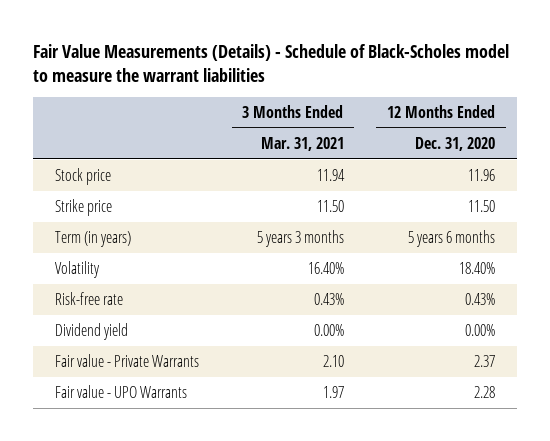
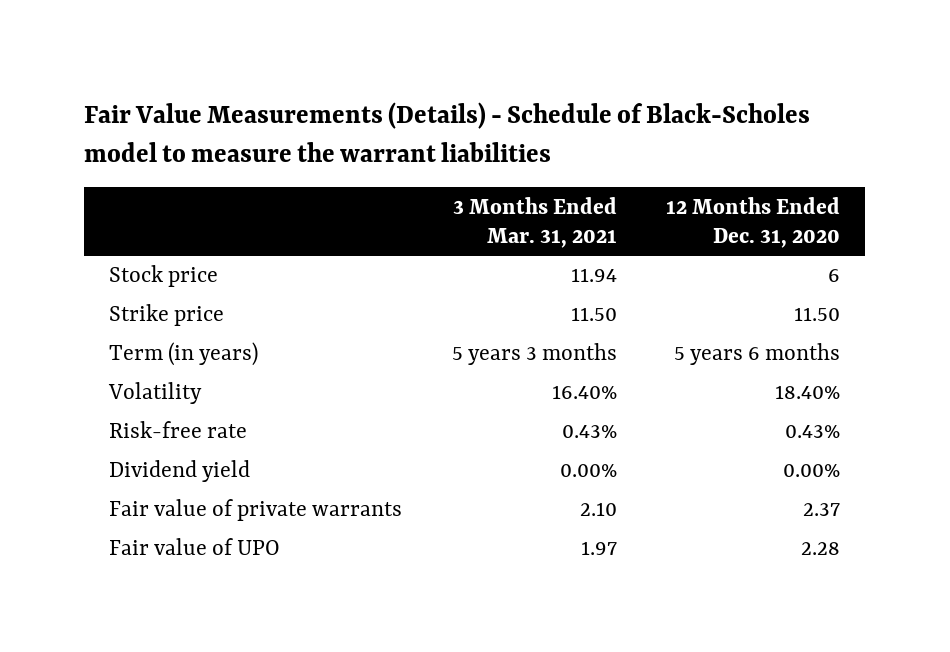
- Stock price | 11.94 | 11.96
+ Stock price | 11.94 | 6
- Fair value - Private Warrants | 2.10 | 2.37
- Fair value - UPO Warrants | 1.97 | 2.28
+ Fair value of private warrants | 2.10 | 2.37
+ Fair value of UPO | 1.97 | 2.28

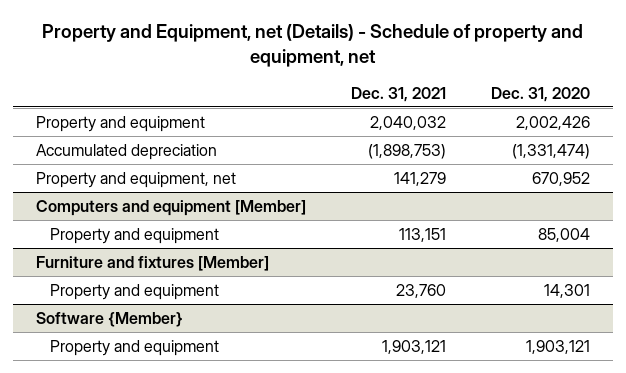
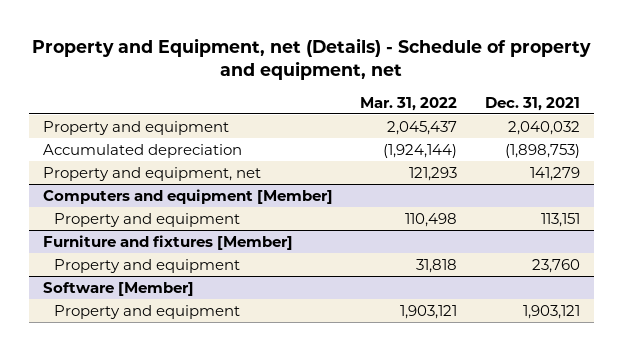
- | Dec. 31, 2021 | Dec. 31, 2020
+ | Mar. 31, 2022 | Dec. 31, 2021
- Software {Member}
+ Software [Member]

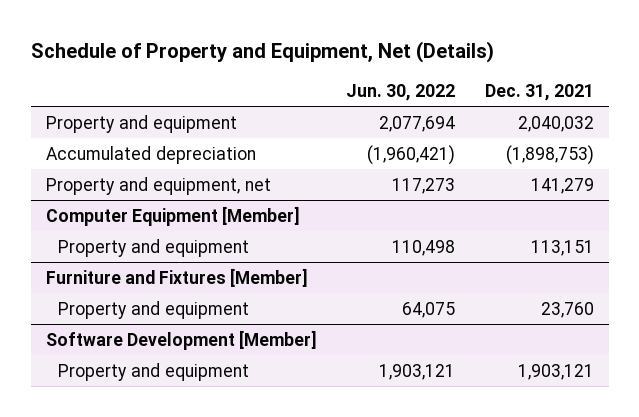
- Property and Equipment, net (Details) - Schedule of property and equipment, net
+ Schedule of Property and Equipment, Net (Details)
- | Mar. 31, 2022 | Dec. 31, 2021
+ | Jun. 30, 2022 | Dec. 31, 2021
- Computers and equipment [Member]
+ Computer Equipment [Member]
- Furniture and fixtures [Member]
+ Furniture and Fixtures [Member]
- Software [Member]
+ Software Development [Member]

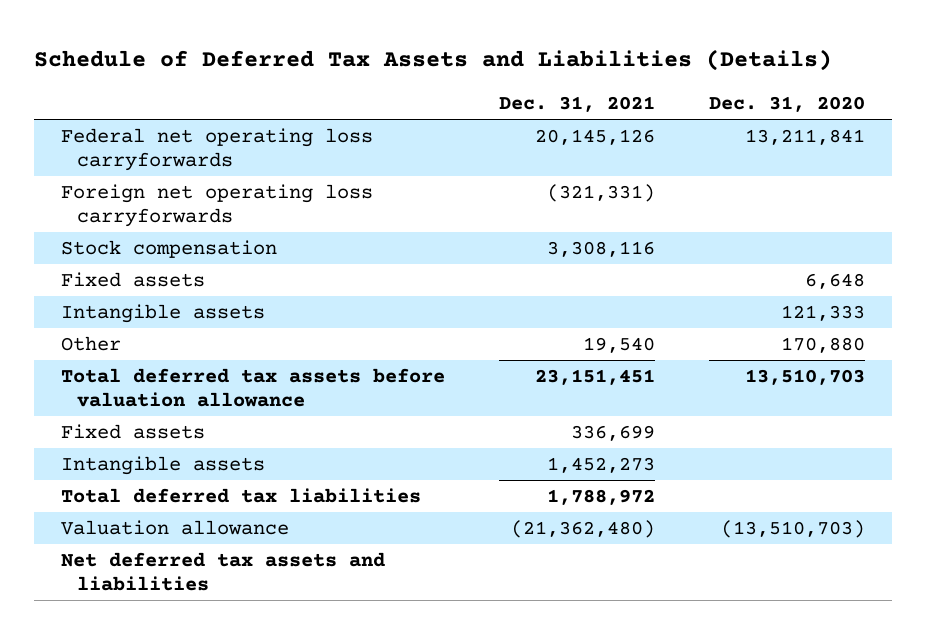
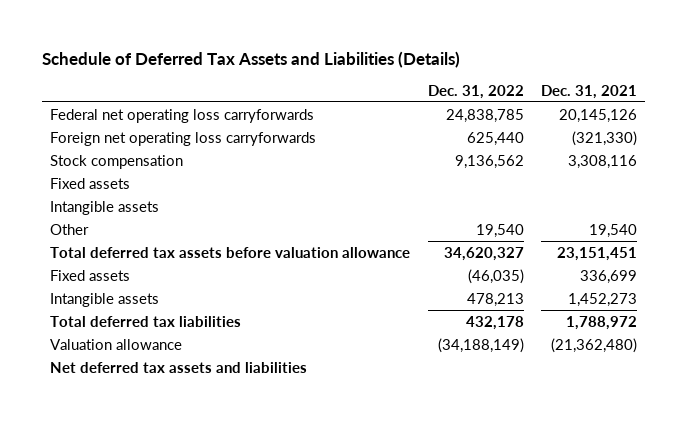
- | Dec. 31, 2021 | Dec. 31, 2020
+ | Dec. 31, 2022 | Dec. 31, 2021
- Foreign net operating loss carryforwards | (321,331) |
+ Foreign net operating loss carryforwards | 625,440 | (321,330)

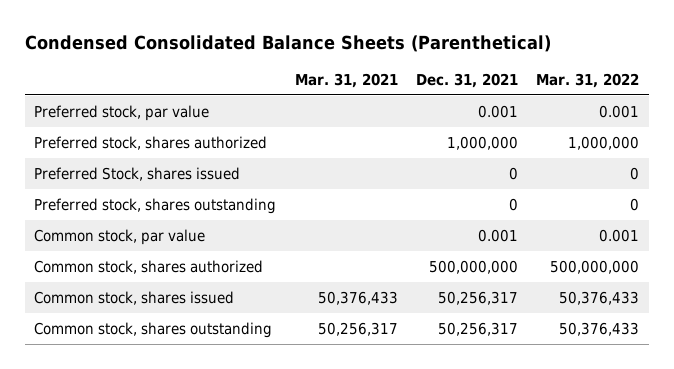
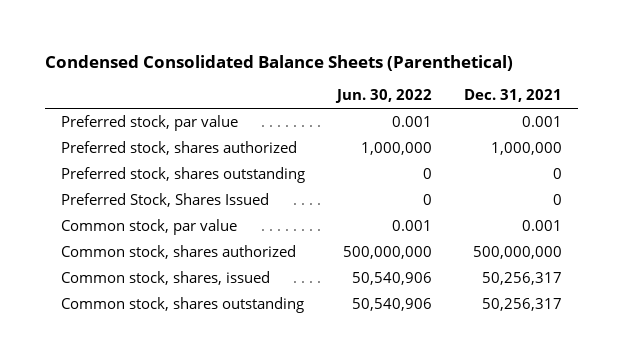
- | Mar. 31, 2021 | Dec. 31, 2021 | Mar. 31, 2022
+ | Jun. 30, 2022 | Dec. 31, 2021
- Preferred Stock, shares issued | | 0 | 0
+ Preferred Stock, Shares Issued | 0 | 0
- Common stock, shares issued | 50,376,433 | 50,256,317 | 50,376,433
+ Common stock, shares, issued | 50,540,906 | 50,256,317

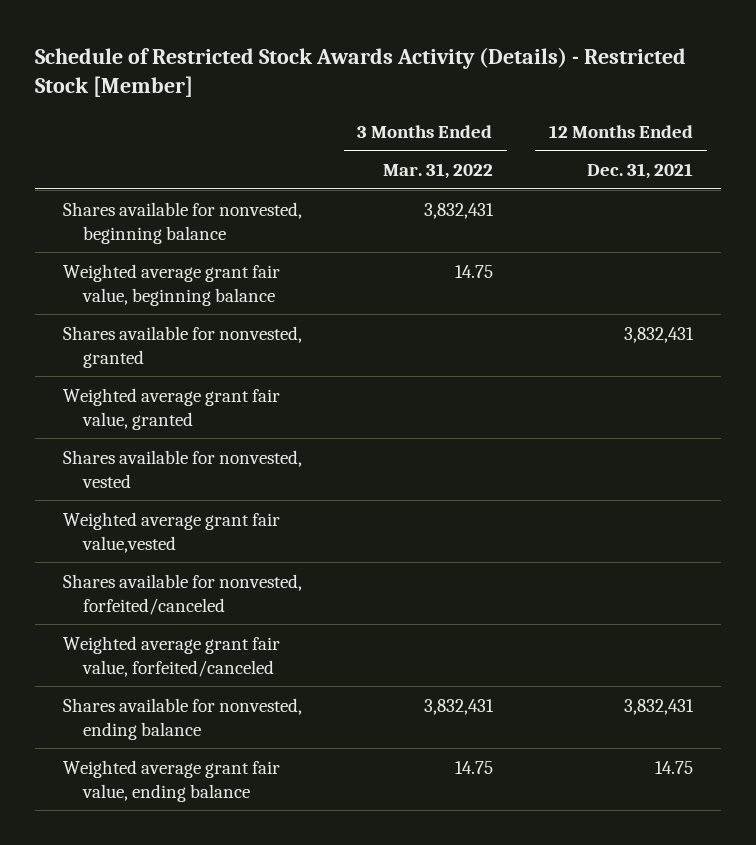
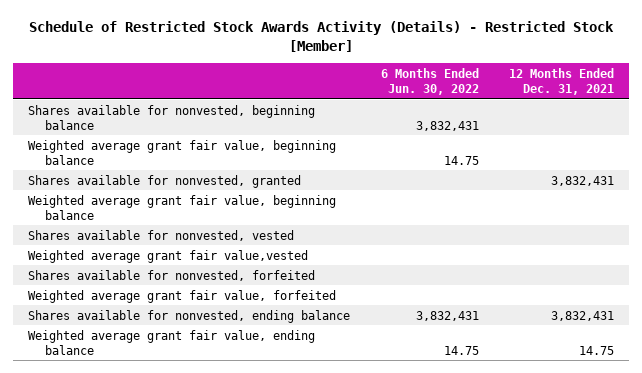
- | 3 Months Ended Mar. 31, 2022 | 12 Months Ended Dec. 31, 2021
+ | 6 Months Ended Jun. 30, 2022 | 12 Months Ended Dec. 31, 2021
- Weighted average grant fair value, granted
+ Weighted average grant fair value, beginning balance
- Shares available for nonvested, forfeited/canceled
- Weighted average grant fair value, forfeited/canceled
+ Shares available for nonvested, forfeited
+ Weighted average grant fair value, forfeited

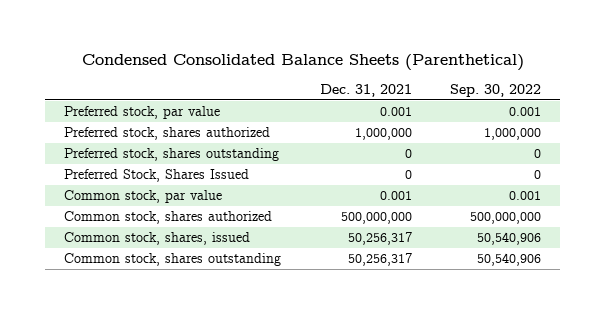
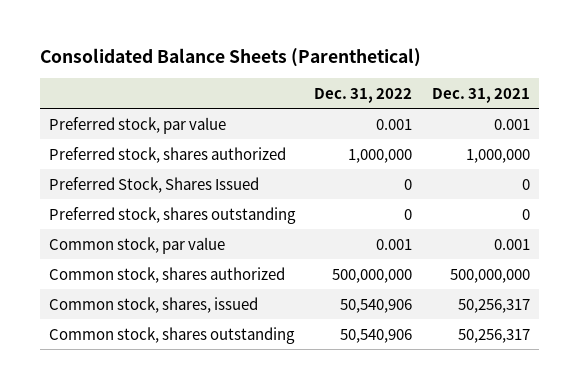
- Condensed Consolidated Balance Sheets (Parenthetical)
+ Consolidated Balance Sheets (Parenthetical)
- | Dec. 31, 2021 | Sep. 30, 2022
+ | Dec. 31, 2022 | Dec. 31, 2021
moved down: Preferred stock, shares outstanding | 0 | 0

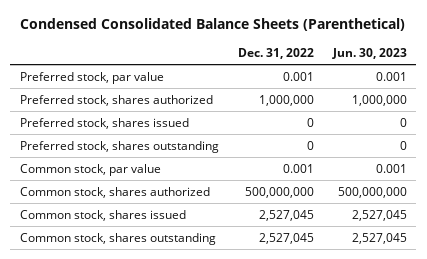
- Consolidated Balance Sheets (Parenthetical)
+ Condensed Consolidated Balance Sheets (Parenthetical)
- | Dec. 31, 2022 | Dec. 31, 2021
+ | Dec. 31, 2022 | Jun. 30, 2023
- Preferred Stock, Shares Issued | 0 | 0
+ Preferred stock, shares issued | 0 | 0
- Common stock, shares, issued | 50,540,906 | 50,256,317
- Common stock, shares outstanding | 50,540,906 | 50,256,317
+ Common stock, shares issued | 2,527,045 | 2,527,045
+ Common stock, shares outstanding | 2,527,045 | 2,527,045

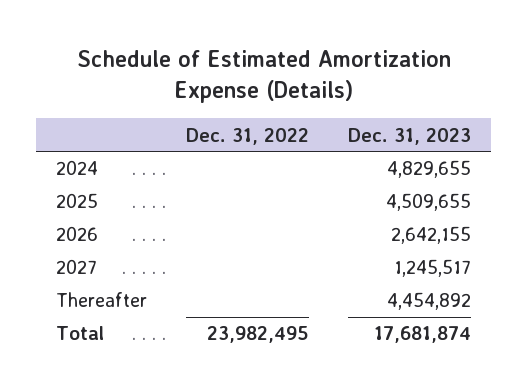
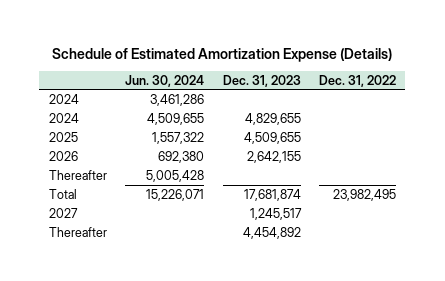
- | Dec. 31, 2022 | Dec. 31, 2023
+ | Jun. 30, 2024 | Dec. 31, 2023 | Dec. 31, 2022
+ 2024 | 3,461,286 | |
+ Thereafter | 5,005,428 | |
moved up: Total | 15,226,071 | 17,681,874 | 23,982,495

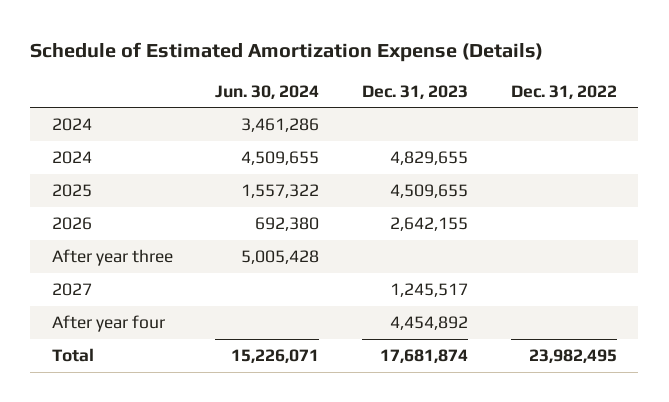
- Thereafter | 5,005,428 | |
+ After year three | 5,005,428 | |
- Thereafter | | 4,454,892 |
+ After year four | | 4,454,892 |
moved down: Total | 15,226,071 | 17,681,874 | 23,982,495

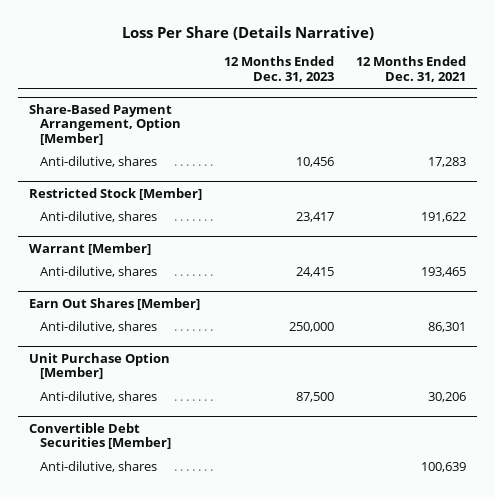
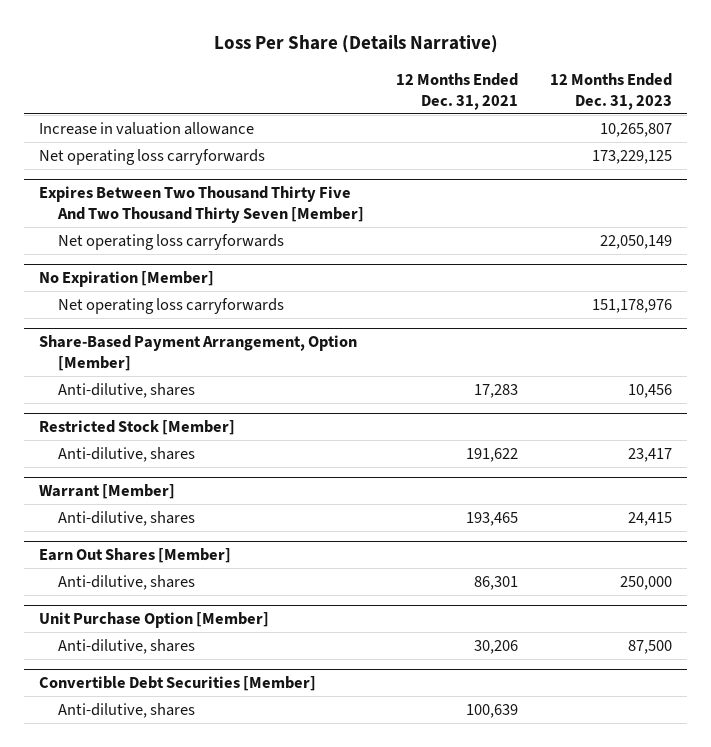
- | 12 Months Ended Dec. 31, 2023 | 12 Months Ended Dec. 31, 2021
+ | 12 Months Ended Dec. 31, 2021 | 12 Months Ended Dec. 31, 2023
+ Increase in valuation allowance | | 10,265,807
+ Net operating loss carryforwards | | 173,229,125
+ Expires Between Two Thousand Thirty Five And Two Thousand Thirty Seven [Member]
+ Net operating loss carryforwards | | 22,050,149
+ No Expiration [Member]
+ Net operating loss carryforwards | | 151,178,976

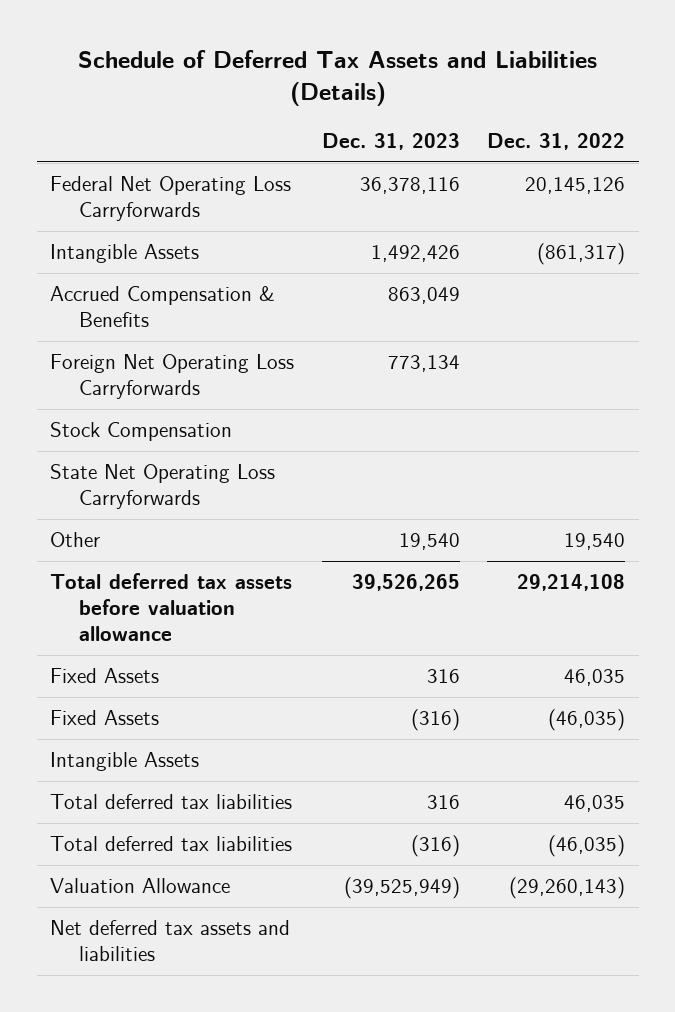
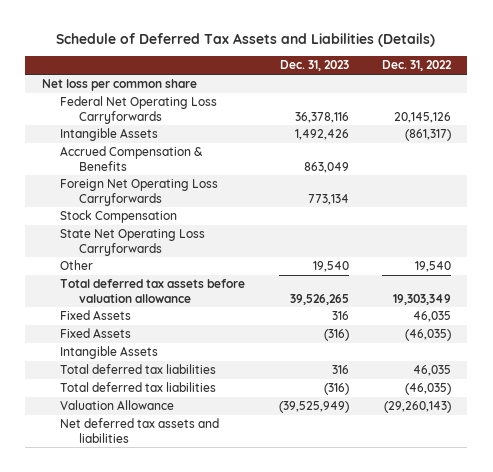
+ Net loss per common share
- Total deferred tax assets before valuation allowance | 39,526,265 | 29,214,108
+ Total deferred tax assets before valuation allowance | 39,526,265 | 19,303,349

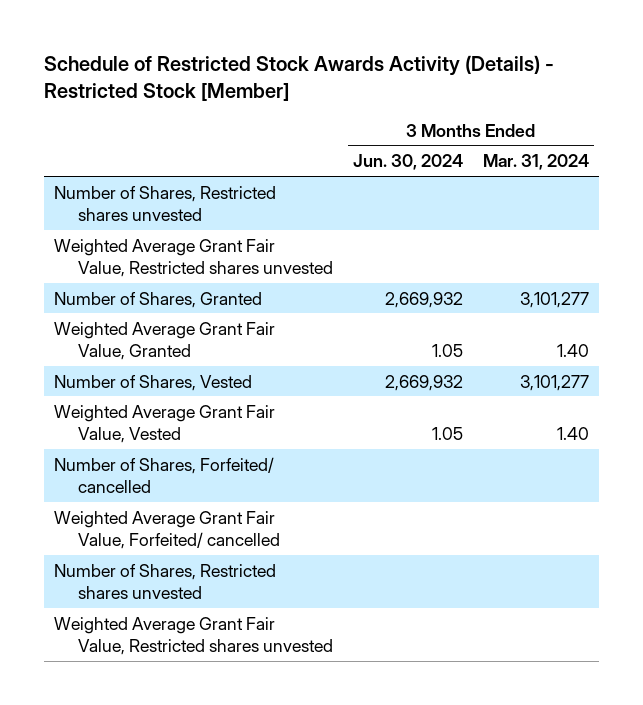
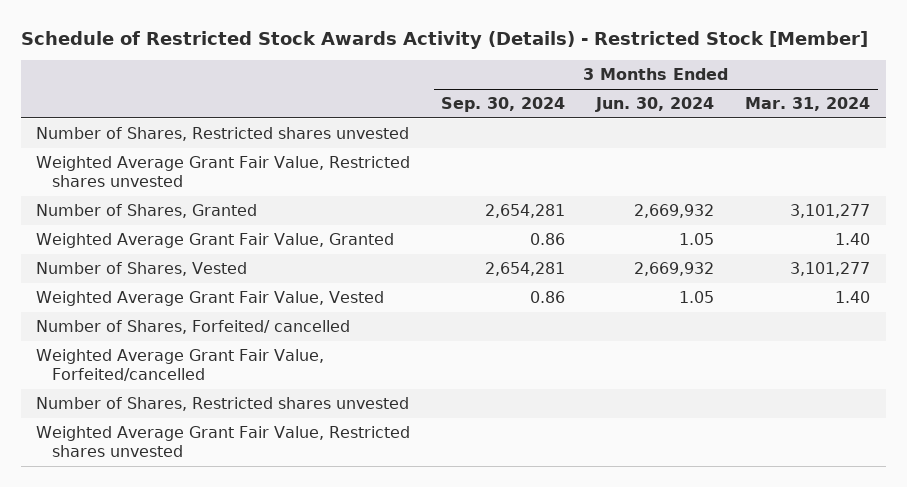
- | 3 Months Ended Jun. 30, 2024 | 3 Months Ended Mar. 31, 2024
+ | 3 Months Ended Sep. 30, 2024 | 3 Months Ended Jun. 30, 2024 | 3 Months Ended Mar. 31, 2024
- Weighted Average Grant Fair Value, Forfeited/ cancelled
+ Weighted Average Grant Fair Value, Forfeited/cancelled

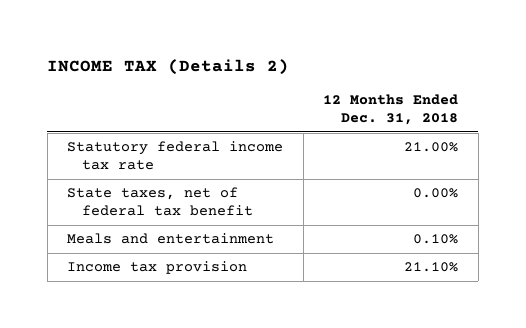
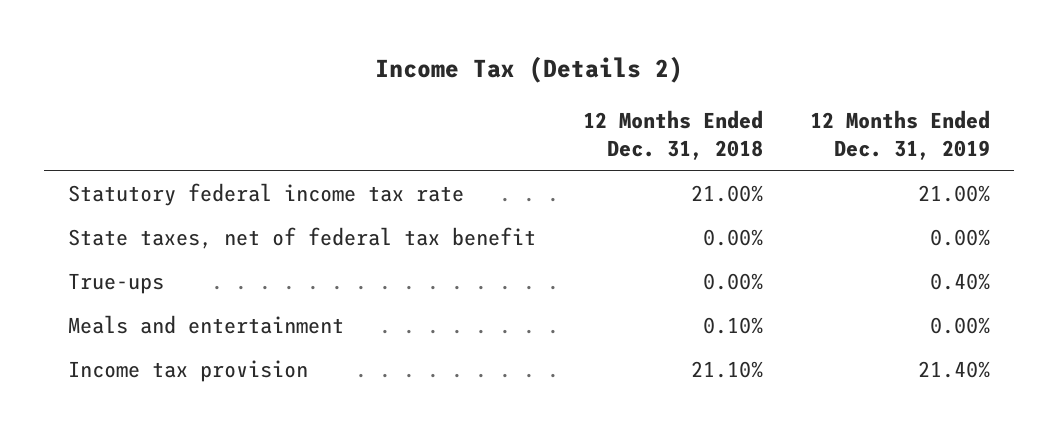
- INCOME TAX (Details 2)
+ Income Tax (Details 2)
- | 12 Months Ended Dec. 31, 2018
+ | 12 Months Ended Dec. 31, 2018 | 12 Months Ended Dec. 31, 2019
+ True-ups | 0.00% | 0.40%

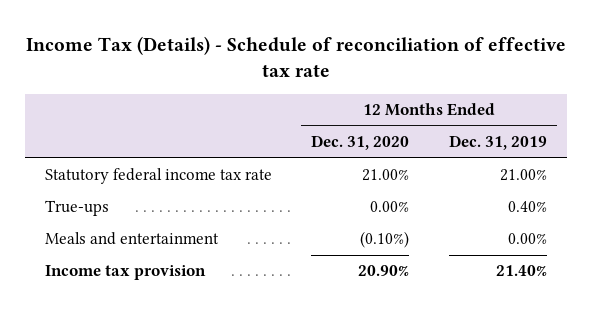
- Income Tax (Details 2)
+ Income Tax (Details) - Schedule of reconciliation of effective tax rate
- | 12 Months Ended Dec. 31, 2018 | 12 Months Ended Dec. 31, 2019
+ | 12 Months Ended Dec. 31, 2020 | 12 Months Ended Dec. 31, 2019
- State taxes, net of federal tax benefit | 0.00% | 0.00%

